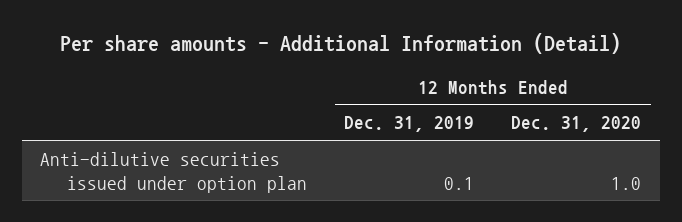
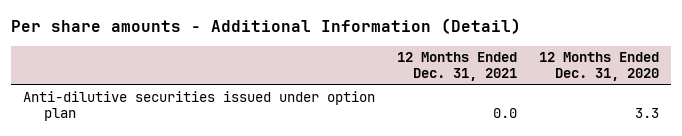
- | 12 Months Ended Dec. 31, 2019 | 12 Months Ended Dec. 31, 2020
+ | 12 Months Ended Dec. 31, 2021 | 12 Months Ended Dec. 31, 2020
- Anti-dilutive securities issued under option plan | 0.1 | 1.0
+ Anti-dilutive securities issued under option plan | 0.0 | 3.3

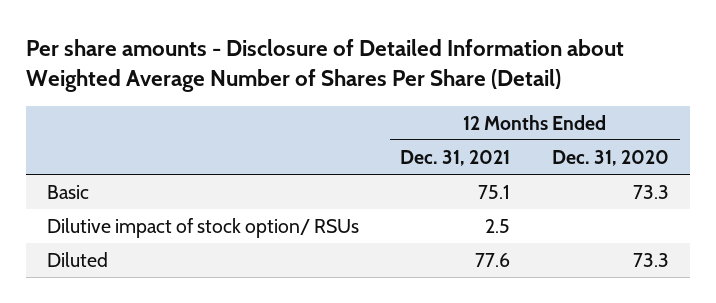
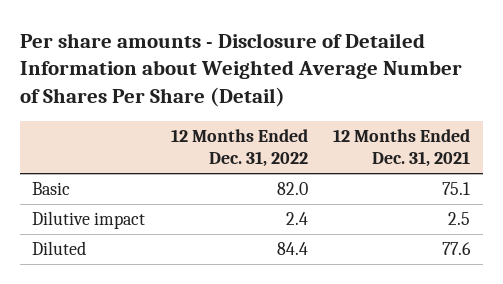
- | 12 Months Ended Dec. 31, 2021 | 12 Months Ended Dec. 31, 2020
+ | 12 Months Ended Dec. 31, 2022 | 12 Months Ended Dec. 31, 2021
- Dilutive impact of stock option/ RSUs | 2.5 |
+ Dilutive impact | 2.4 | 2.5

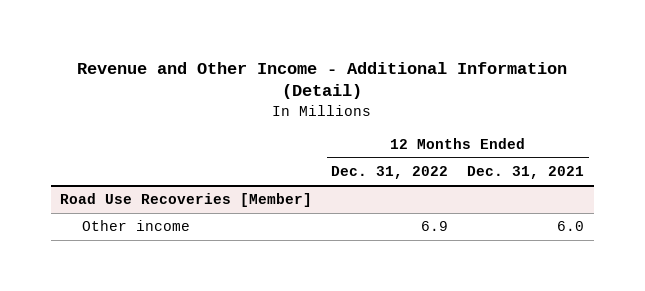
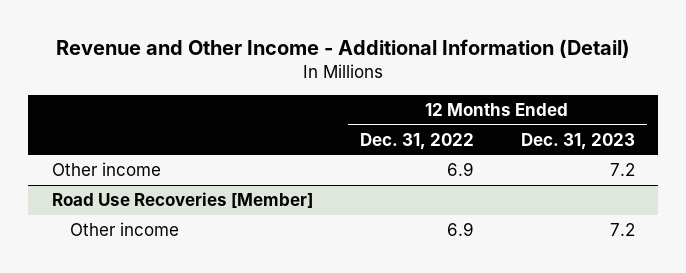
- | 12 Months Ended Dec. 31, 2022 | 12 Months Ended Dec. 31, 2021
+ | 12 Months Ended Dec. 31, 2022 | 12 Months Ended Dec. 31, 2023
+ Other income | 6.9 | 7.2

